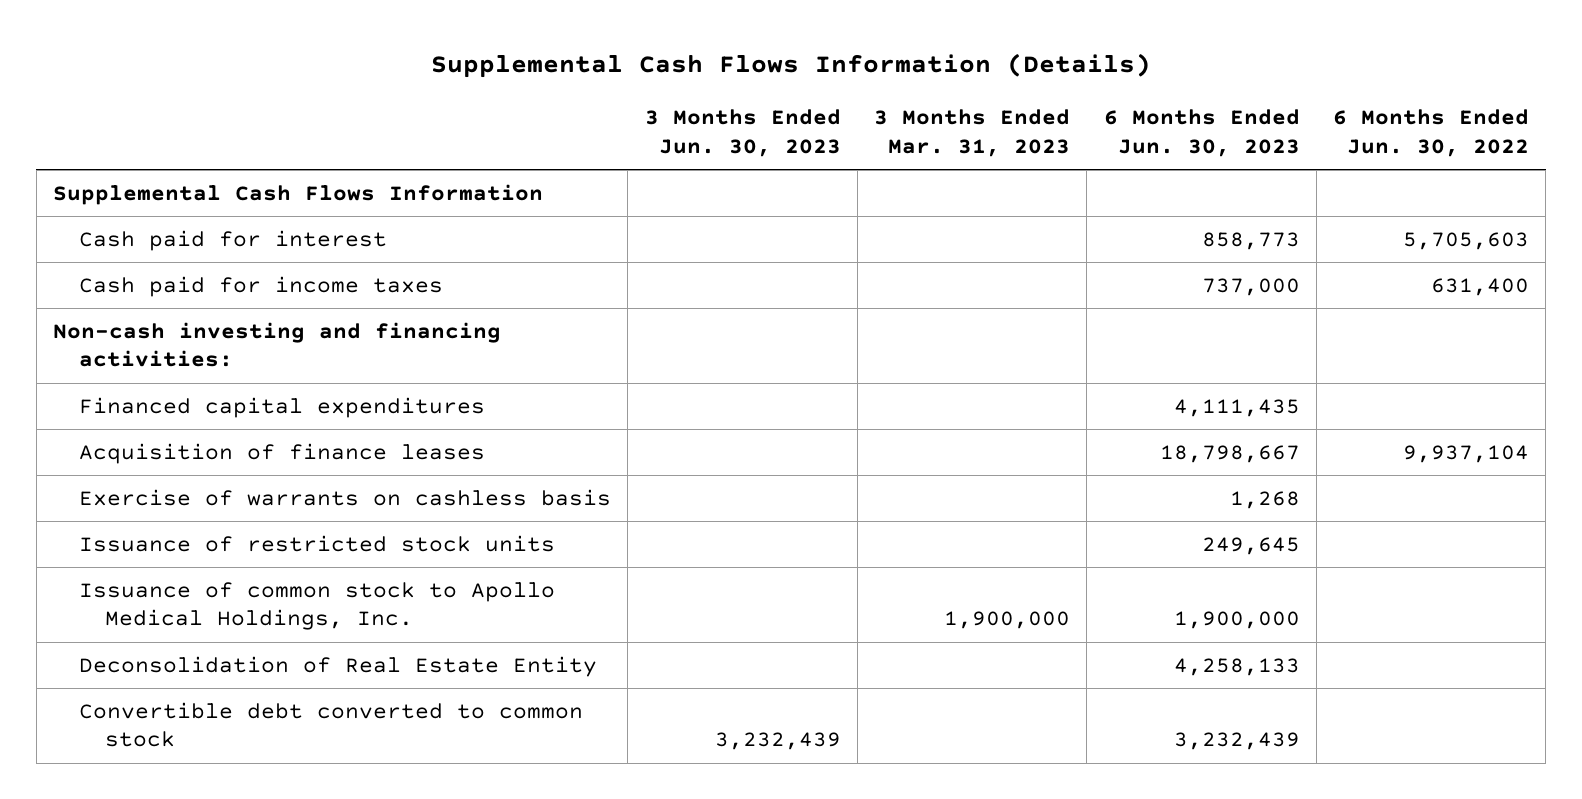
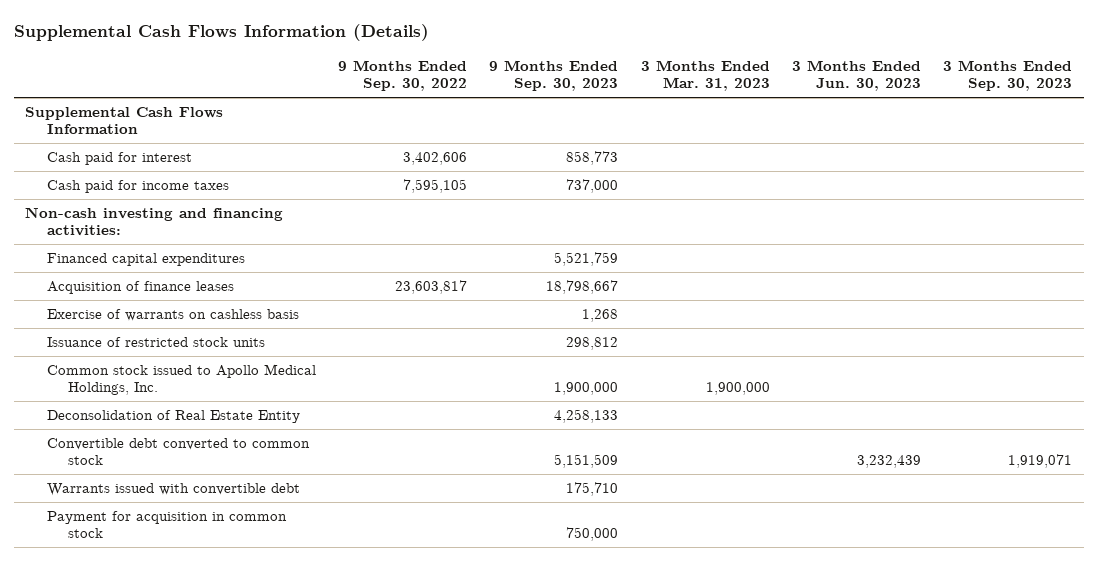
- | 3 Months Ended Jun. 30, 2023 | 3 Months Ended Mar. 31, 2023 | 6 Months Ended Jun. 30, 2023 | 6 Months Ended Jun. 30, 2022
+ | 9 Months Ended Sep. 30, 2022 | 9 Months Ended Sep. 30, 2023 | 3 Months Ended Mar. 31, 2023 | 3 Months Ended Jun. 30, 2023 | 3 Months Ended Sep. 30, 2023
- Issuance of common stock to Apollo Medical Holdings, Inc. | | 1,900,000 | 1,900,000 |
+ Common stock issued to Apollo Medical Holdings, Inc. | | 1,900,000 | 1,900,000 | |
+ Warrants issued with convertible debt | | 175,710 | | |
+ Payment for acquisition in common stock | | 750,000 | | |

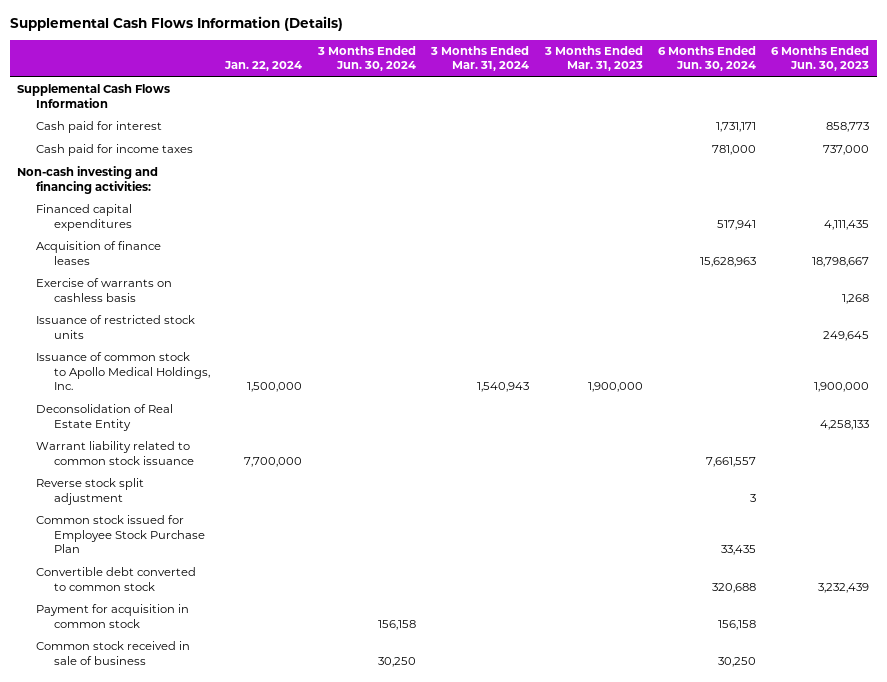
- | 9 Months Ended Sep. 30, 2022 | 9 Months Ended Sep. 30, 2023 | 3 Months Ended Mar. 31, 2023 | 3 Months Ended Jun. 30, 2023 | 3 Months Ended Sep. 30, 2023
+ | Jan. 22, 2024 | 3 Months Ended Jun. 30, 2024 | 3 Months Ended Mar. 31, 2024 | 3 Months Ended Mar. 31, 2023 | 6 Months Ended Jun. 30, 2024 | 6 Months Ended Jun. 30, 2023
- Common stock issued to Apollo Medical Holdings, Inc. | | 1,900,000 | 1,900,000 | |
+ Issuance of common stock to Apollo Medical Holdings, Inc. | 1,500,000 | | 1,540,943 | 1,900,000 | | 1,900,000
+ Warrant liability related to common stock issuance | 7,700,000 | | | | 7,661,557 |
+ Reverse stock split adjustment | | | | | 3 |
+ Common stock issued for Employee Stock Purchase Plan | | | | | 33,435 |
- Warrants issued with convertible debt | | 175,710 | | |
+ Common stock received in sale of business | | 30,250 | | | 30,250 |

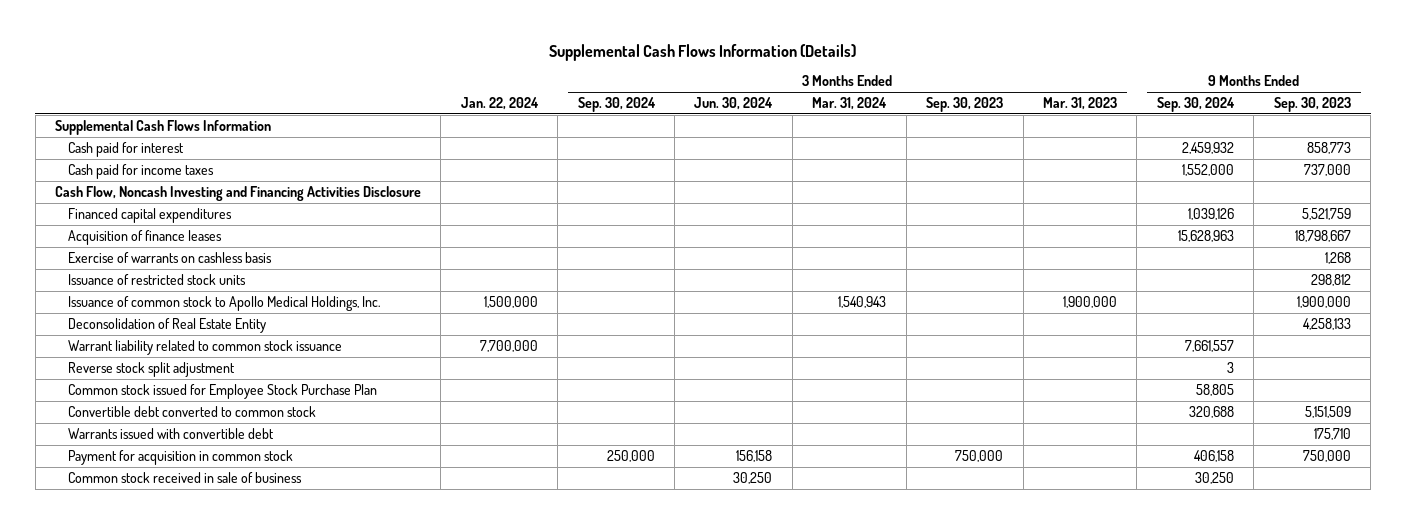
- | Jan. 22, 2024 | 3 Months Ended Jun. 30, 2024 | 3 Months Ended Mar. 31, 2024 | 3 Months Ended Mar. 31, 2023 | 6 Months Ended Jun. 30, 2024 | 6 Months Ended Jun. 30, 2023
+ | Jan. 22, 2024 | 3 Months Ended Sep. 30, 2024 | 3 Months Ended Jun. 30, 2024 | 3 Months Ended Mar. 31, 2024 | 3 Months Ended Sep. 30, 2023 | 3 Months Ended Mar. 31, 2023 | 9 Months Ended Sep. 30, 2024 | 9 Months Ended Sep. 30, 2023
- Non-cash investing and financing activities:
+ Cash Flow, Noncash Investing and Financing Activities Disclosure
+ Warrants issued with convertible debt | | | | | | | | 175,710

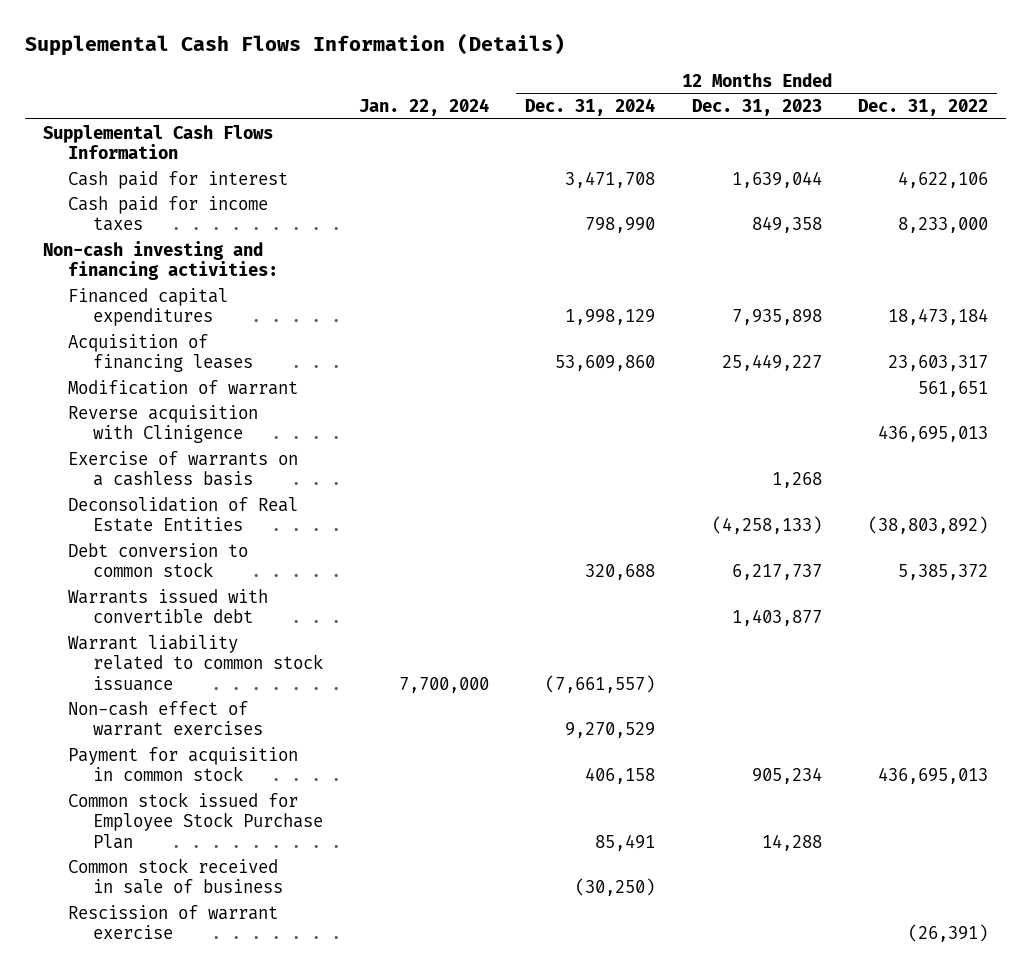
- | Jan. 22, 2024 | 3 Months Ended Sep. 30, 2024 | 3 Months Ended Jun. 30, 2024 | 3 Months Ended Mar. 31, 2024 | 3 Months Ended Sep. 30, 2023 | 3 Months Ended Mar. 31, 2023 | 9 Months Ended Sep. 30, 2024 | 9 Months Ended Sep. 30, 2023
+ | Jan. 22, 2024 | 12 Months Ended Dec. 31, 2024 | 12 Months Ended Dec. 31, 2023 | 12 Months Ended Dec. 31, 2022
- Cash Flow, Noncash Investing and Financing Activities Disclosure
+ Non-cash investing and financing activities:
- Acquisition of finance leases | | | | | | | 15,628,963 | 18,798,667
- Exercise of warrants on cashless basis | | | | | | | | 1,268
- Issuance of restricted stock units | | | | | | | | 298,812
- Issuance of common stock to Apollo Medical Holdings, Inc. | 1,500,000 | | | 1,540,943 | | 1,900,000 | | 1,900,000
- Deconsolidation of Real Estate Entity | | | | | | | | 4,258,133
- Reverse stock split adjustment | | | | | | | 3 |
- Convertible debt converted to common stock | | | | | | | 320,688 | 5,151,509
+ Acquisition of financing leases | | 53,609,860 | 25,449,227 | 23,603,317
+ Modification of warrant | | | | 561,651
+ Reverse acquisition with Clinigence | | | | 436,695,013
+ Exercise of warrants on a cashless basis | | | 1,268 |
+ Deconsolidation of Real Estate Entities | | | (4,258,133) | (38,803,892)
+ Debt conversion to common stock | | 320,688 | 6,217,737 | 5,385,372
moved down: Warrant liability related to common stock issuance | 7,700,000 | (7,661,557) | |
+ Non-cash effect of warrant exercises | | 9,270,529 | |
moved down: Common stock issued for Employee Stock Purchase Plan | | 85,491 | 14,288 |
+ Rescission of warrant exercise | | | | (26,391)

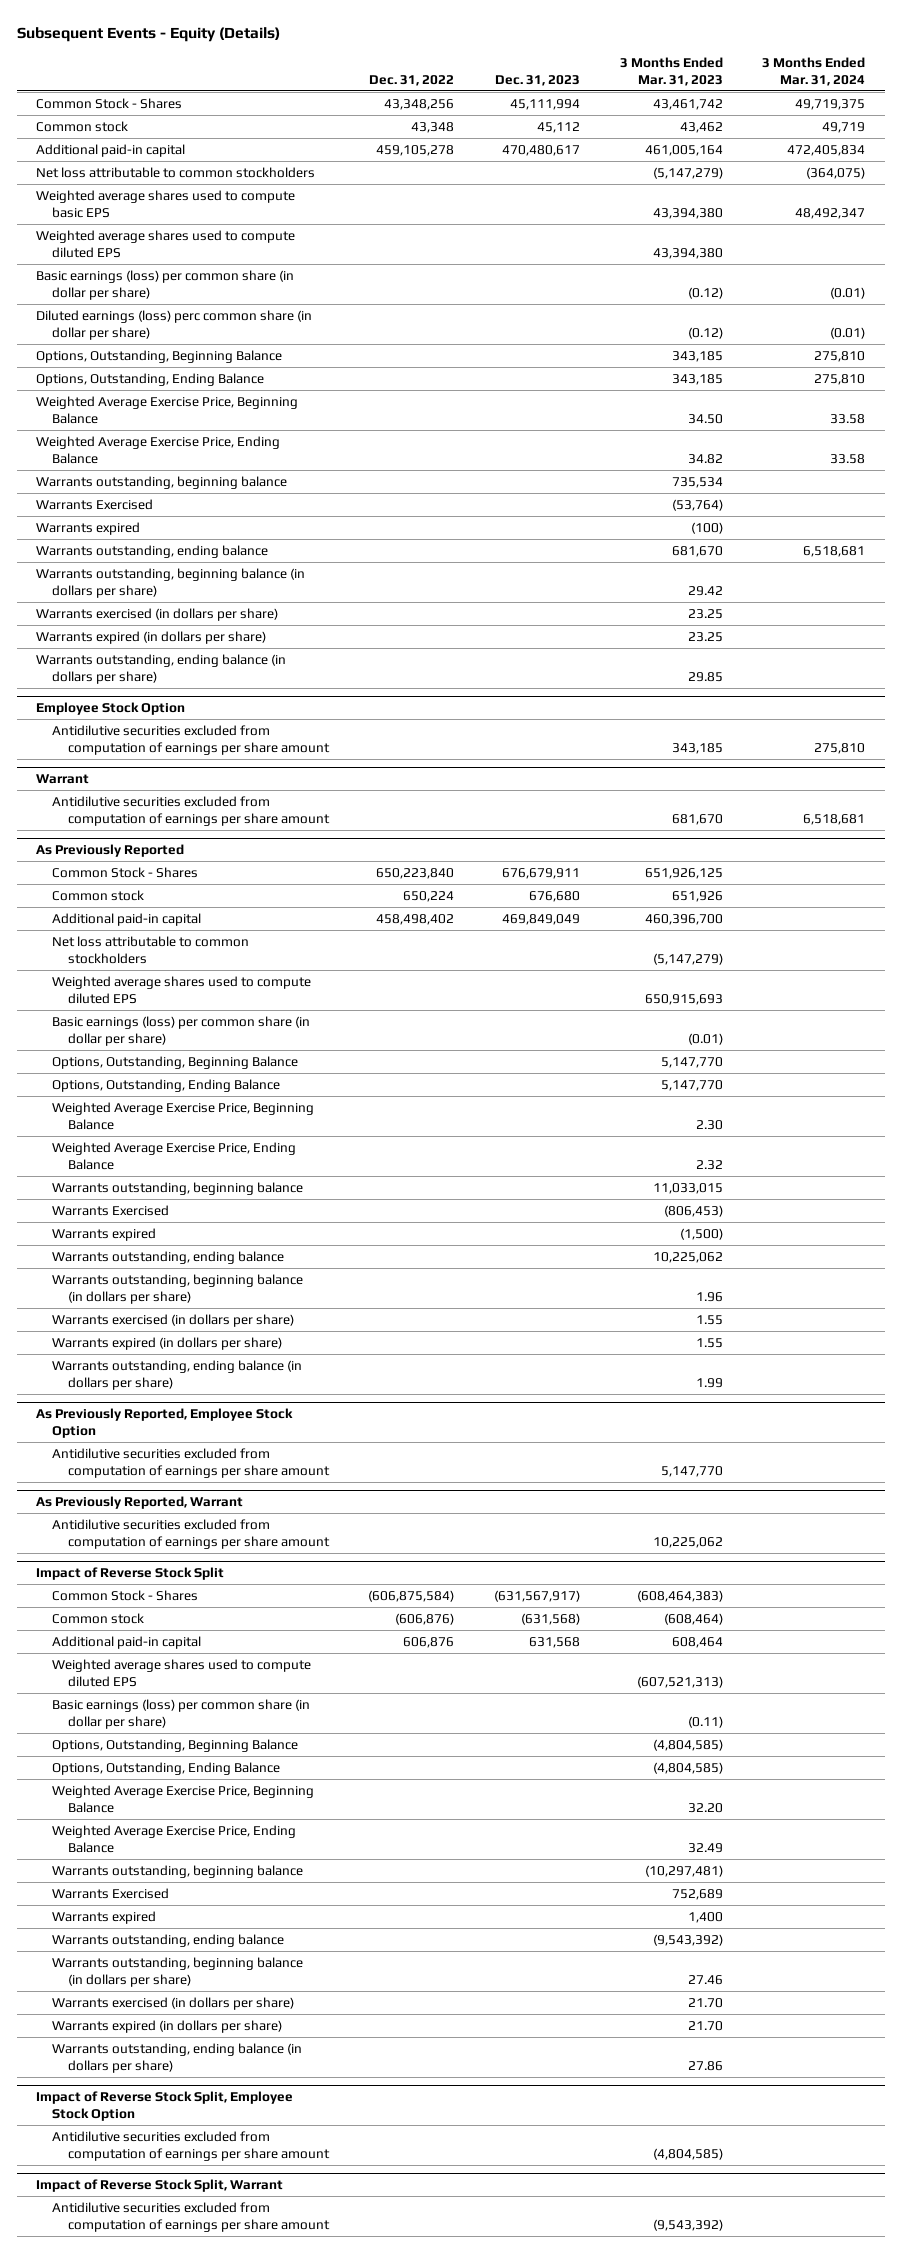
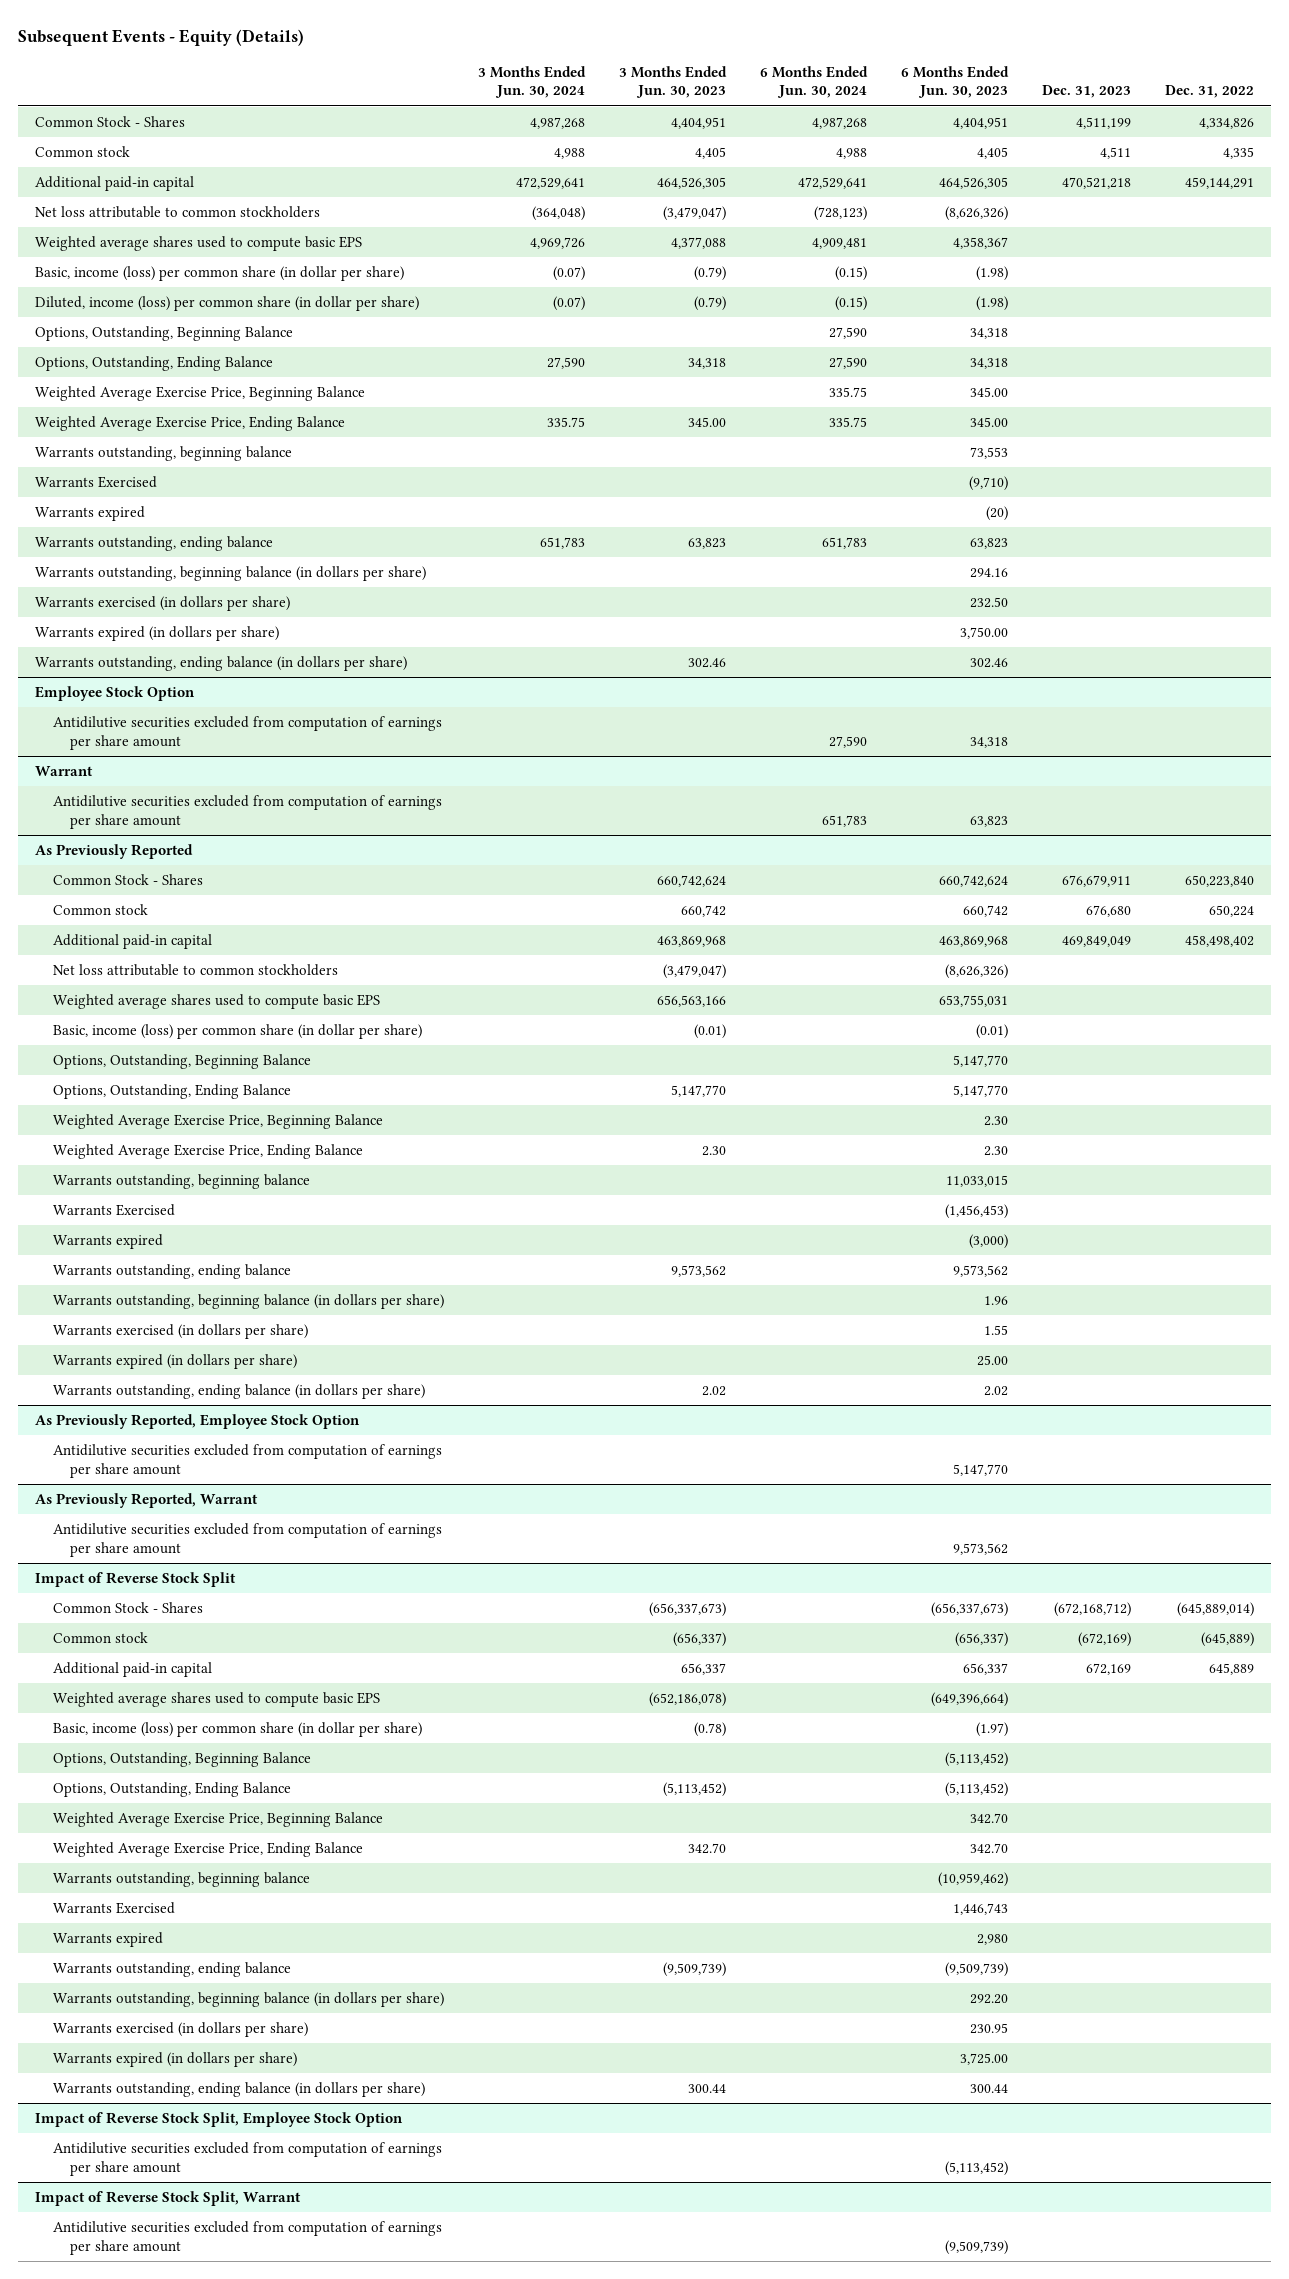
- | Dec. 31, 2022 | Dec. 31, 2023 | 3 Months Ended Mar. 31, 2023 | 3 Months Ended Mar. 31, 2024
+ | 3 Months Ended Jun. 30, 2024 | 3 Months Ended Jun. 30, 2023 | 6 Months Ended Jun. 30, 2024 | 6 Months Ended Jun. 30, 2023 | Dec. 31, 2023 | Dec. 31, 2022
- Common Stock - Shares | 43,348,256 | 45,111,994 | 43,461,742 | 49,719,375
- Common stock | 43,348 | 45,112 | 43,462 | 49,719
- Additional paid-in capital | 459,105,278 | 470,480,617 | 461,005,164 | 472,405,834
+ Common Stock - Shares | 4,987,268 | 4,404,951 | 4,987,268 | 4,404,951 | 4,511,199 | 4,334,826
+ Common stock | 4,988 | 4,405 | 4,988 | 4,405 | 4,511 | 4,335
+ Additional paid-in capital | 472,529,641 | 464,526,305 | 472,529,641 | 464,526,305 | 470,521,218 | 459,144,291
- Weighted average shares used to compute diluted EPS | | | 43,394,380 |
- Basic earnings (loss) per common share (in dollar per share) | | | (0.12) | (0.01)
- Diluted earnings (loss) perc common share (in dollar per share) | | | (0.12) | (0.01)
+ Basic, income (loss) per common share (in dollar per share) | (0.07) | (0.79) | (0.15) | (1.98) | |
+ Diluted, income (loss) per common share (in dollar per share) | (0.07) | (0.79) | (0.15) | (1.98) | |
@ As Previously Reported
- Weighted average shares used to compute diluted EPS | | | 650,915,693 |
- Basic earnings (loss) per common share (in dollar per share) | | | (0.01) |
+ Weighted average shares used to compute basic EPS | | 656,563,166 | | 653,755,031 | |
+ Basic, income (loss) per common share (in dollar per share) | | (0.01) | | (0.01) | |
@ Impact of Reverse Stock Split
- Common Stock - Shares | (606,875,584) | (631,567,917) | (608,464,383) |
- Common stock | (606,876) | (631,568) | (608,464) |
- Additional paid-in capital | 606,876 | 631,568 | 608,464 |
- Weighted average shares used to compute diluted EPS | | | (607,521,313) |
- Basic earnings (loss) per common share (in dollar per share) | | | (0.11) |
+ Common Stock - Shares | | (656,337,673) | | (656,337,673) | (672,168,712) | (645,889,014)
+ Common stock | | (656,337) | | (656,337) | (672,169) | (645,889)
+ Additional paid-in capital | | 656,337 | | 656,337 | 672,169 | 645,889
+ Weighted average shares used to compute basic EPS | | (652,186,078) | | (649,396,664) | |
+ Basic, income (loss) per common share (in dollar per share) | | (0.78) | | (1.97) | |

